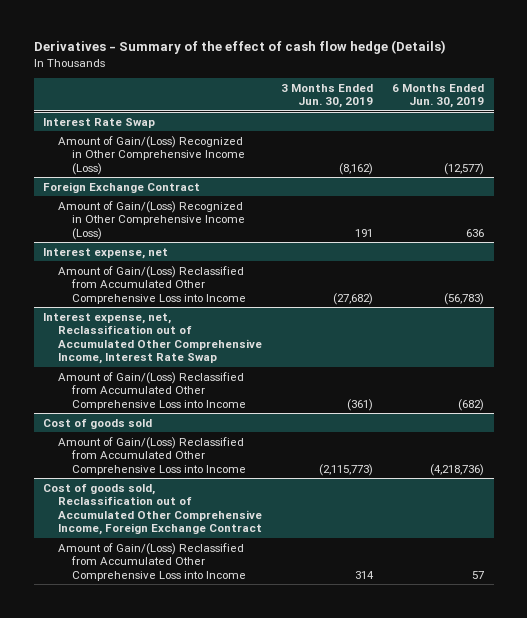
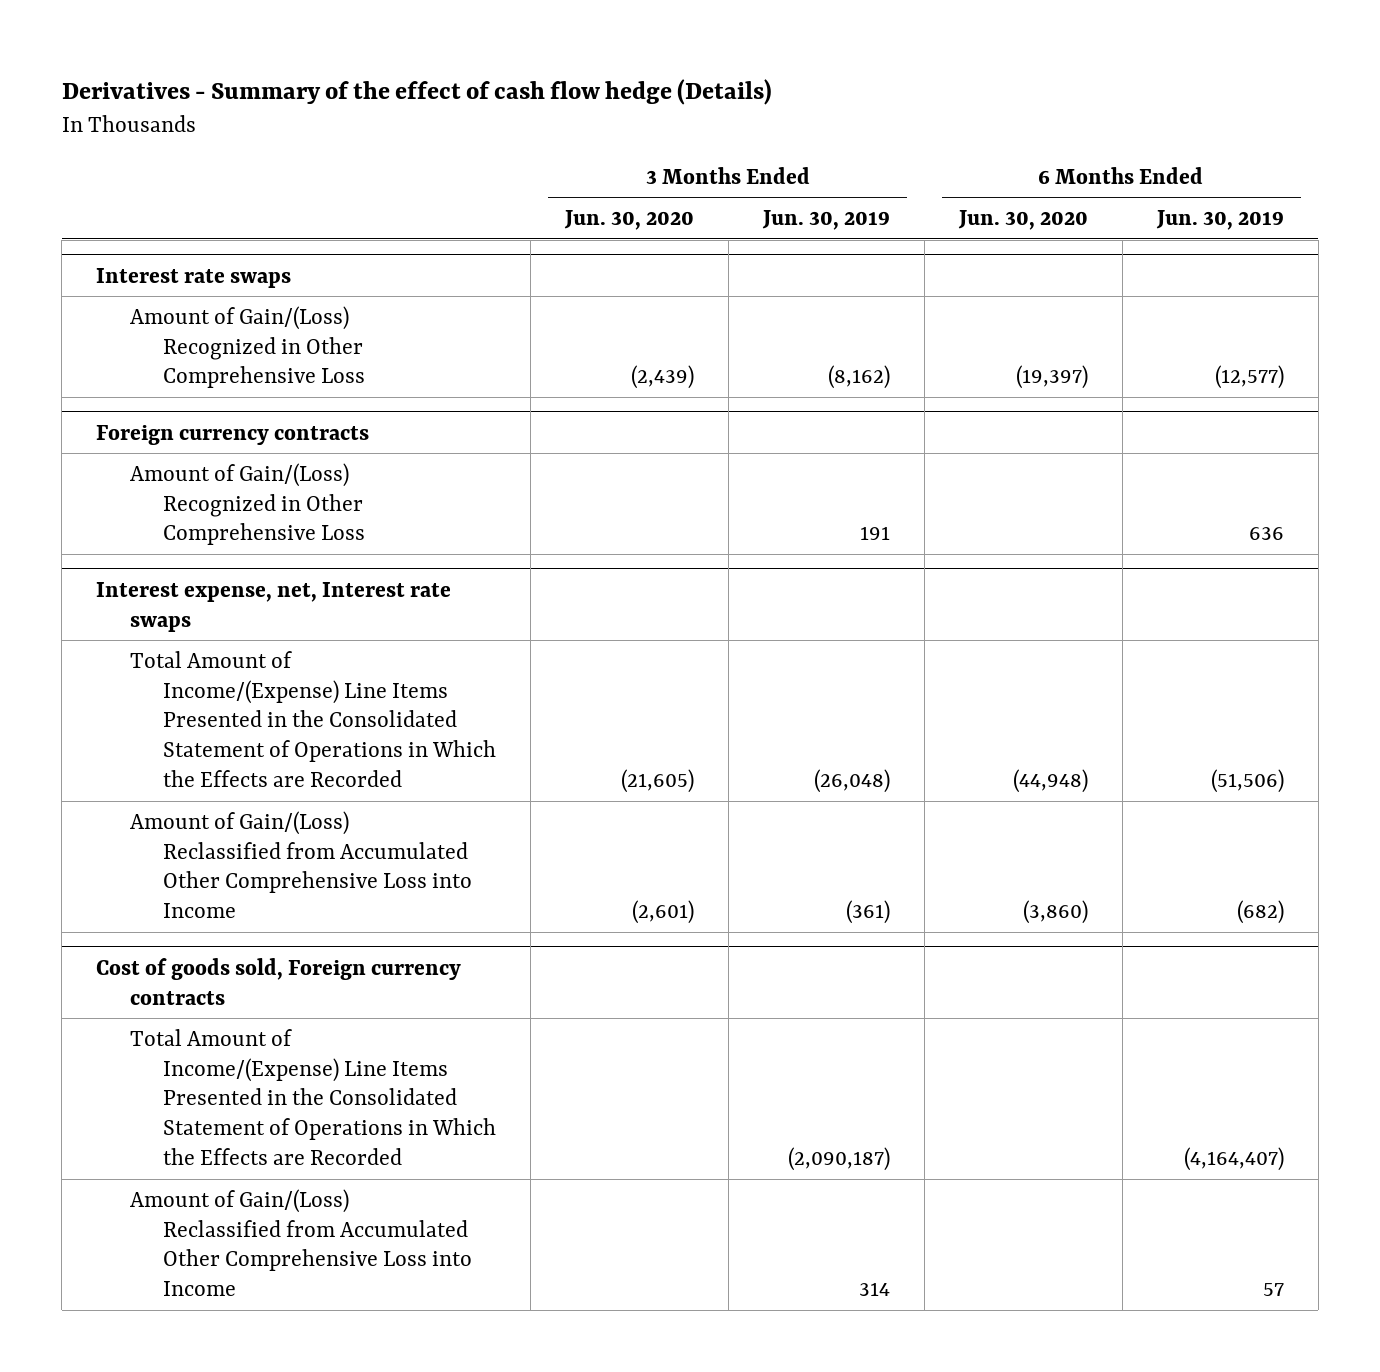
- | 3 Months Ended Jun. 30, 2019 | 6 Months Ended Jun. 30, 2019
+ | 3 Months Ended Jun. 30, 2020 | 3 Months Ended Jun. 30, 2019 | 6 Months Ended Jun. 30, 2020 | 6 Months Ended Jun. 30, 2019
- Interest Rate Swap
- Amount of Gain/(Loss) Recognized in Other Comprehensive Income (Loss) | (8,162) | (12,577)
- Foreign Exchange Contract
- Amount of Gain/(Loss) Recognized in Other Comprehensive Income (Loss) | 191 | 636
- Interest expense, net
- Amount of Gain/(Loss) Reclassified from Accumulated Other Comprehensive Loss into Income | (27,682) | (56,783)
- Interest expense, net, Reclassification out of Accumulated Other Comprehensive Income, Interest Rate Swap
+ Interest rate swaps
+ Amount of Gain/(Loss) Recognized in Other Comprehensive Loss | (2,439) | (8,162) | (19,397) | (12,577)
+ Foreign currency contracts
+ Amount of Gain/(Loss) Recognized in Other Comprehensive Loss | | 191 | | 636
+ Interest expense, net, Interest rate swaps
+ Total Amount of Income/(Expense) Line Items Presented in the Consolidated Statement of Operations in Which the Effects are Recorded | (21,605) | (26,048) | (44,948) | (51,506)
- Cost of goods sold
- Amount of Gain/(Loss) Reclassified from Accumulated Other Comprehensive Loss into Income | (2,115,773) | (4,218,736)
- Cost of goods sold, Reclassification out of Accumulated Other Comprehensive Income, Foreign Exchange Contract
+ Cost of goods sold, Foreign currency contracts
+ Total Amount of Income/(Expense) Line Items Presented in the Consolidated Statement of Operations in Which the Effects are Recorded | | (2,090,187) | | (4,164,407)

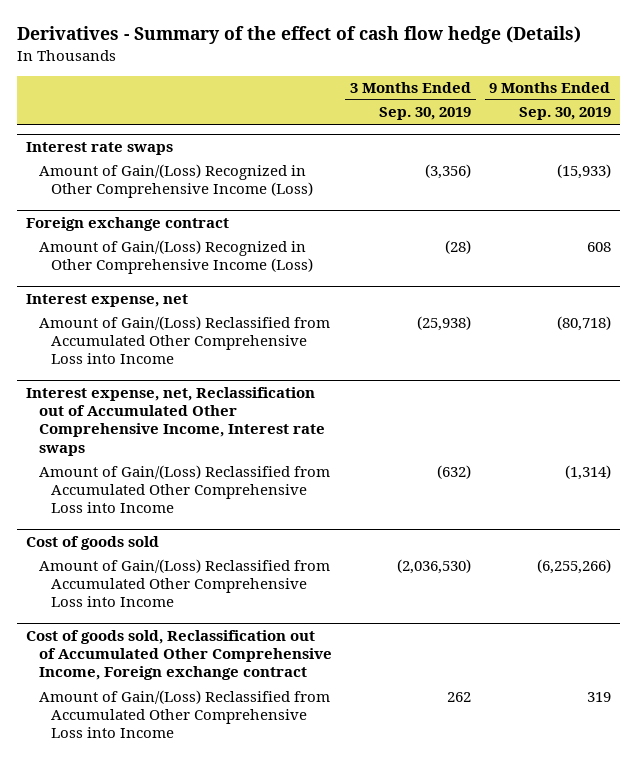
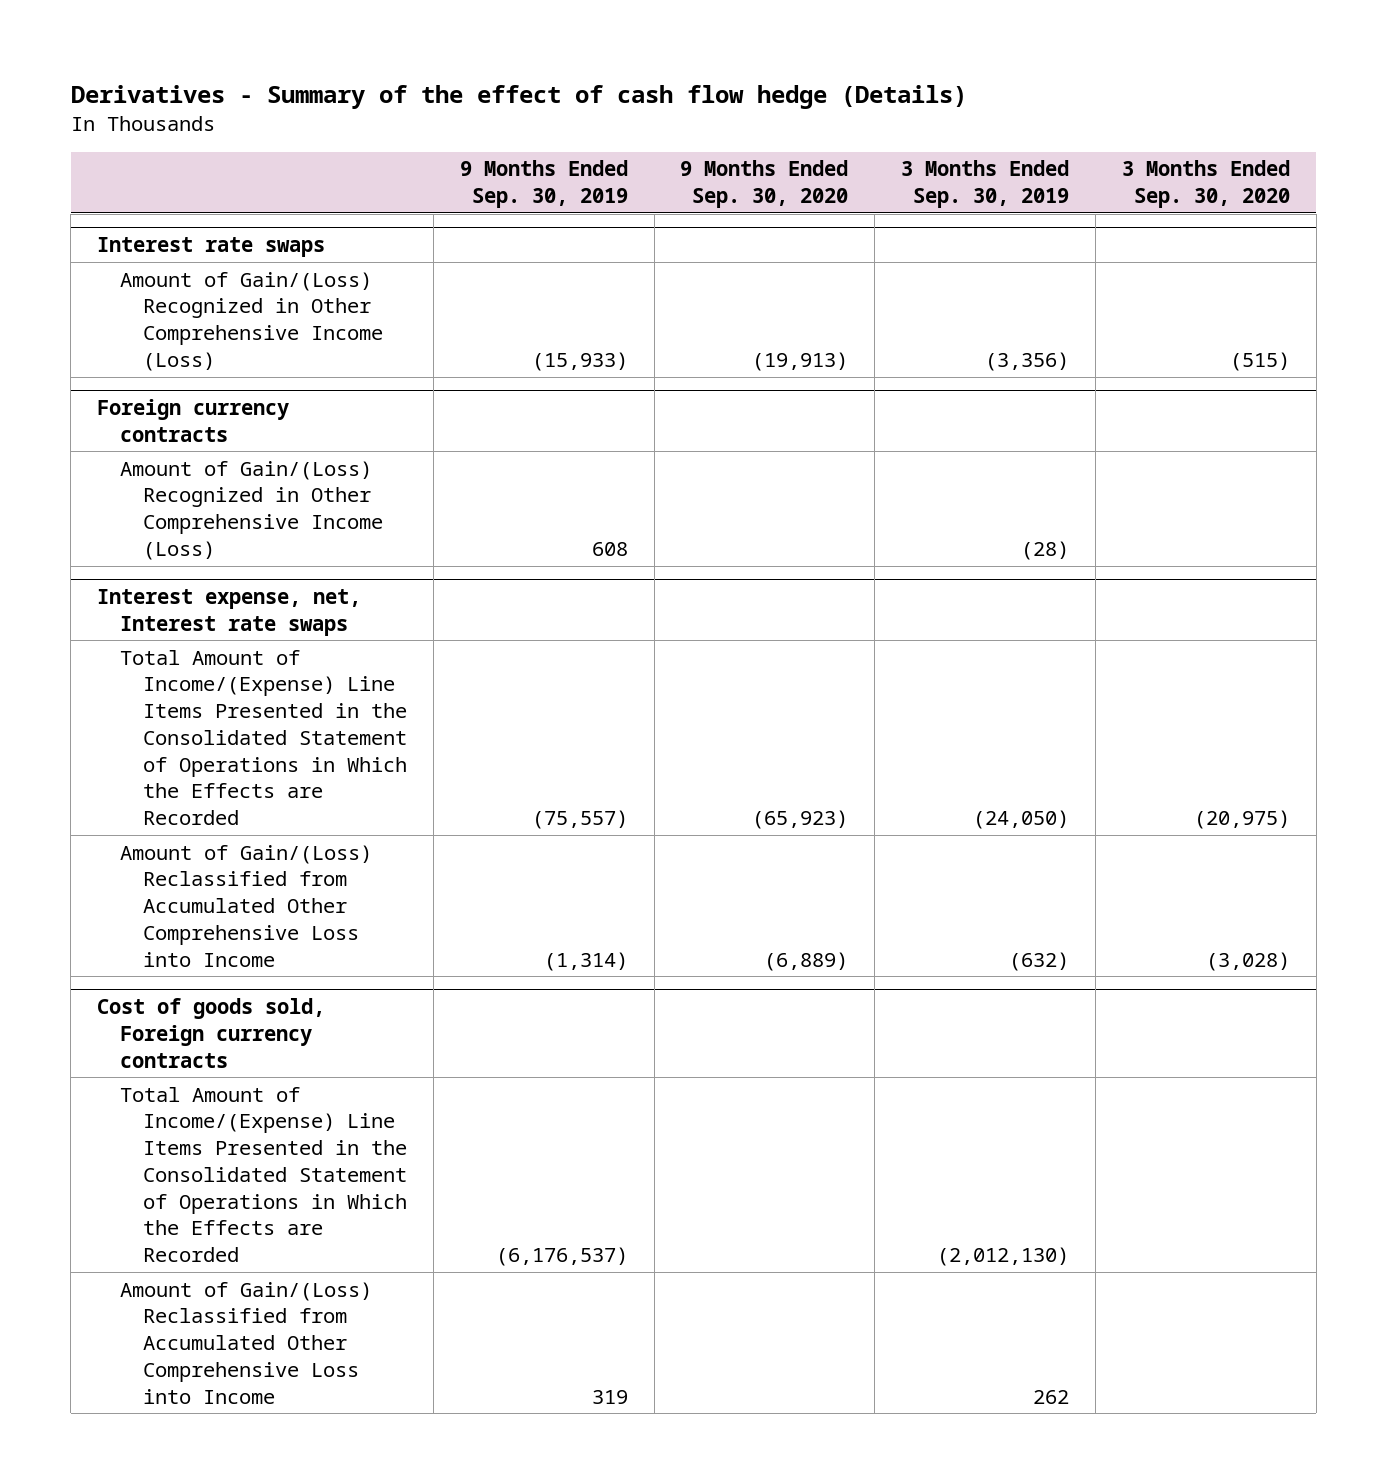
- | 3 Months Ended Sep. 30, 2019 | 9 Months Ended Sep. 30, 2019
+ | 9 Months Ended Sep. 30, 2019 | 9 Months Ended Sep. 30, 2020 | 3 Months Ended Sep. 30, 2019 | 3 Months Ended Sep. 30, 2020
- Foreign exchange contract
+ Foreign currency contracts
- Interest expense, net
- Amount of Gain/(Loss) Reclassified from Accumulated Other Comprehensive Loss into Income | (25,938) | (80,718)
- Interest expense, net, Reclassification out of Accumulated Other Comprehensive Income, Interest rate swaps
+ Interest expense, net, Interest rate swaps
+ Total Amount of Income/(Expense) Line Items Presented in the Consolidated Statement of Operations in Which the Effects are Recorded | (75,557) | (65,923) | (24,050) | (20,975)
- Cost of goods sold
- Amount of Gain/(Loss) Reclassified from Accumulated Other Comprehensive Loss into Income | (2,036,530) | (6,255,266)
- Cost of goods sold, Reclassification out of Accumulated Other Comprehensive Income, Foreign exchange contract
+ Cost of goods sold, Foreign currency contracts
+ Total Amount of Income/(Expense) Line Items Presented in the Consolidated Statement of Operations in Which the Effects are Recorded | (6,176,537) | | (2,012,130) |

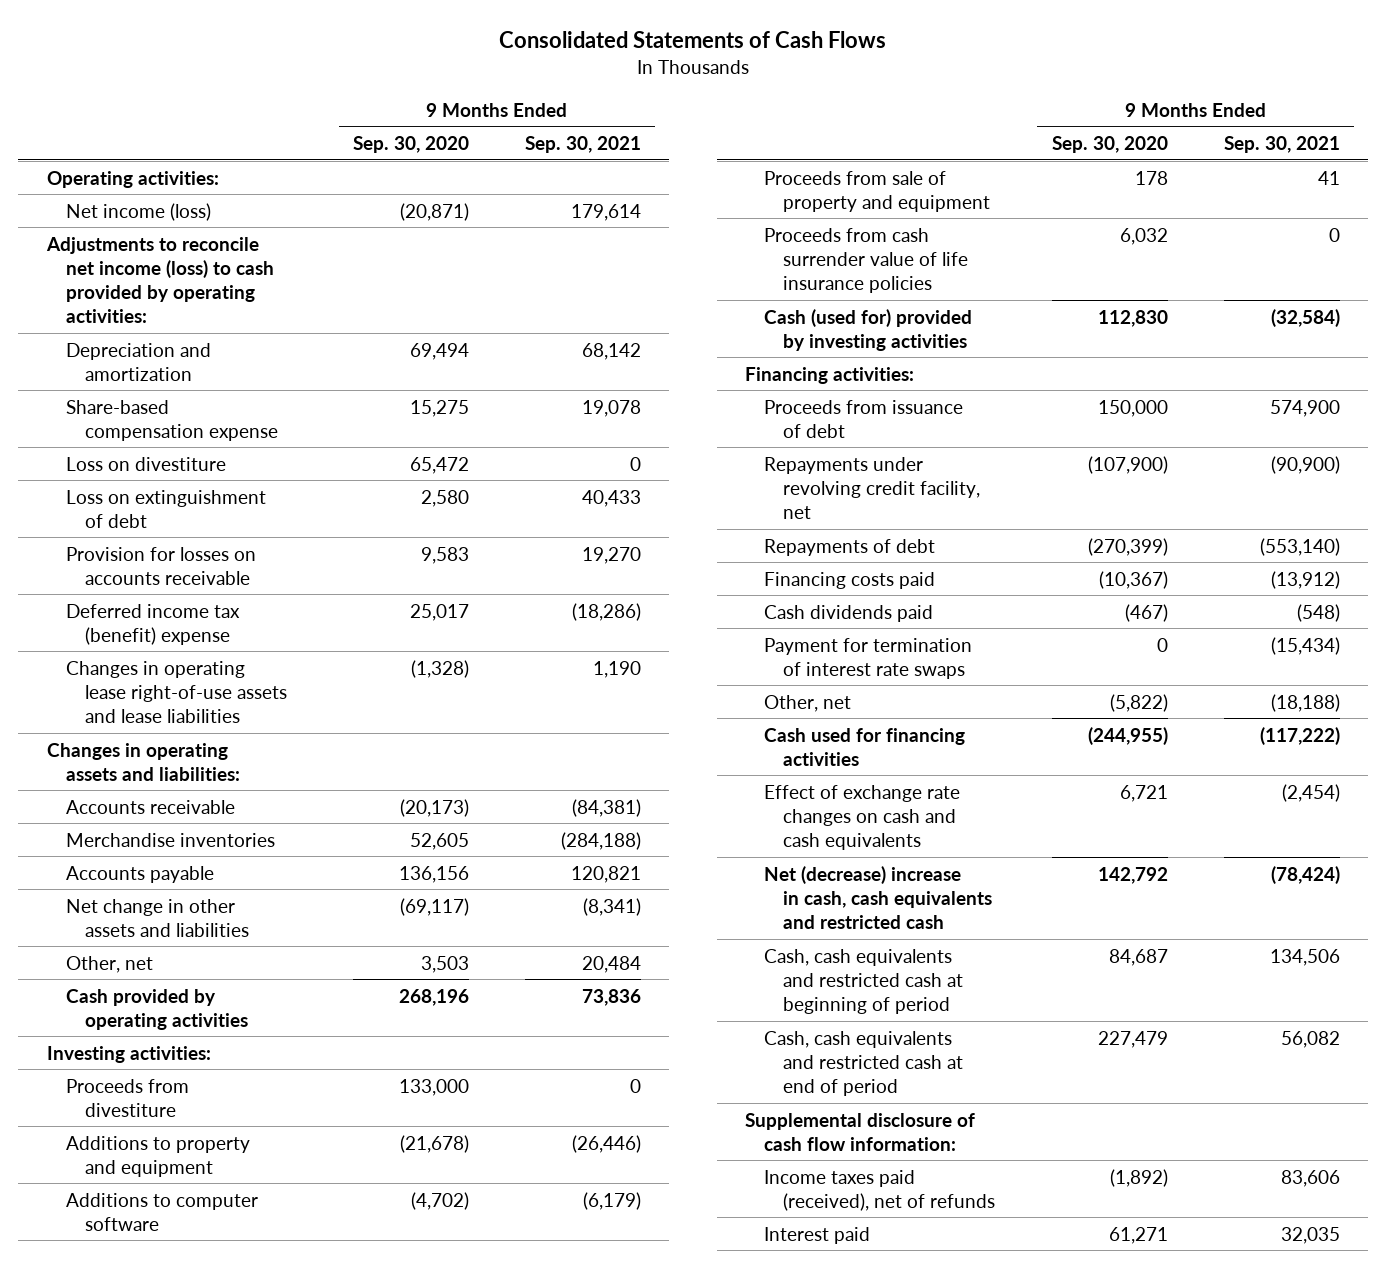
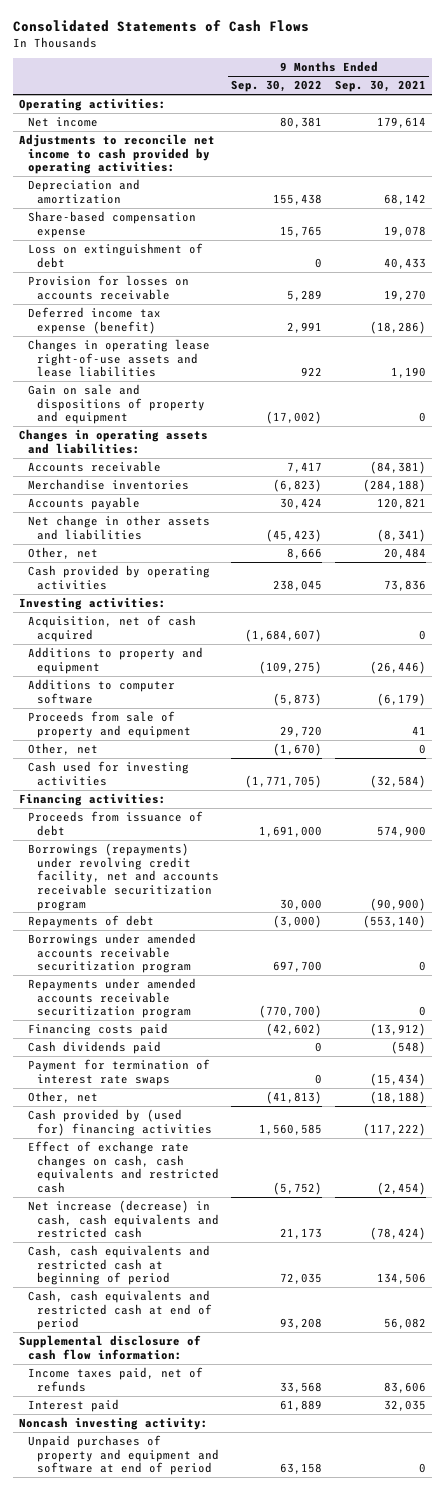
- | 9 Months Ended Sep. 30, 2020 | 9 Months Ended Sep. 30, 2021
+ | 9 Months Ended Sep. 30, 2022 | 9 Months Ended Sep. 30, 2021
- Net income (loss) | (20,871) | 179,614
- Adjustments to reconcile net income (loss) to cash provided by operating activities:
+ Net income | 80,381 | 179,614
+ Adjustments to reconcile net income to cash provided by operating activities:
- Loss on divestiture | 65,472 | 0
- Deferred income tax (benefit) expense | 25,017 | (18,286)
+ Deferred income tax expense (benefit) | 2,991 | (18,286)
+ Gain on sale and dispositions of property and equipment | (17,002) | 0
- Proceeds from divestiture | 133,000 | 0
+ Acquisition, net of cash acquired | (1,684,607) | 0
- Proceeds from cash surrender value of life insurance policies | 6,032 | 0
- Cash (used for) provided by investing activities | 112,830 | (32,584)
+ Other, net | (1,670) | 0
+ Cash used for investing activities | (1,771,705) | (32,584)
- Repayments under revolving credit facility, net | (107,900) | (90,900)
+ Borrowings (repayments) under revolving credit facility, net and accounts receivable securitization program | 30,000 | (90,900)
+ Borrowings under amended accounts receivable securitization program | 697,700 | 0
+ Repayments under amended accounts receivable securitization program | (770,700) | 0
- Cash used for financing activities | (244,955) | (117,222)
- Effect of exchange rate changes on cash and cash equivalents | 6,721 | (2,454)
- Net (decrease) increase in cash, cash equivalents and restricted cash | 142,792 | (78,424)
+ Cash provided by (used for) financing activities | 1,560,585 | (117,222)
+ Effect of exchange rate changes on cash, cash equivalents and restricted cash | (5,752) | (2,454)
+ Net increase (decrease) in cash, cash equivalents and restricted cash | 21,173 | (78,424)
- Income taxes paid (received), net of refunds | (1,892) | 83,606
+ Income taxes paid, net of refunds | 33,568 | 83,606
+ Noncash investing activity:
+ Unpaid purchases of property and equipment and software at end of period | 63,158 | 0

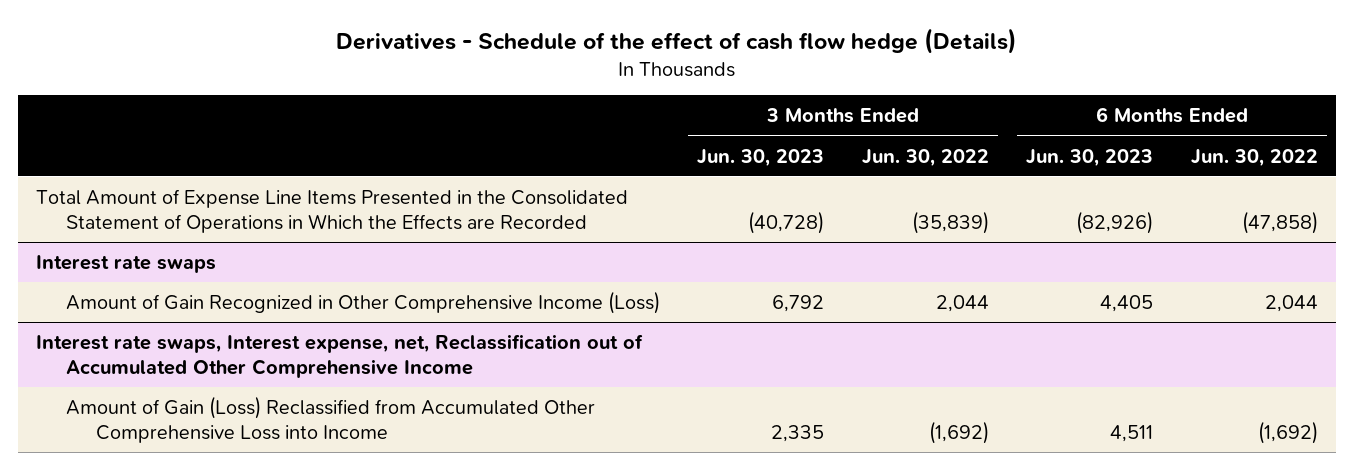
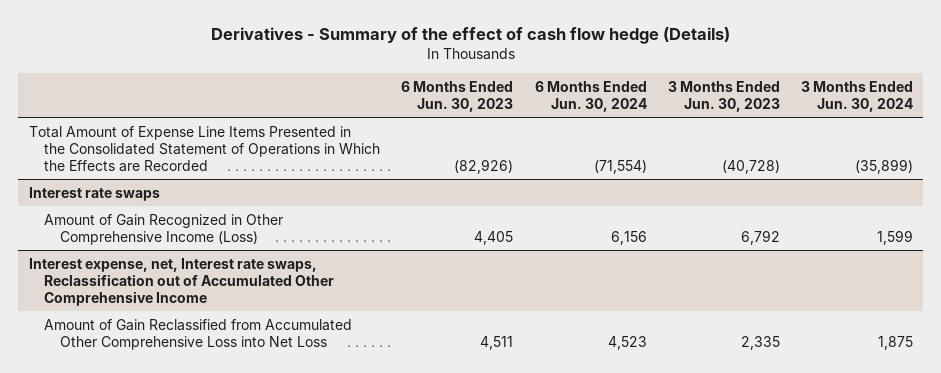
- Derivatives - Schedule of the effect of cash flow hedge (Details)
+ Derivatives - Summary of the effect of cash flow hedge (Details)
- | 3 Months Ended Jun. 30, 2023 | 3 Months Ended Jun. 30, 2022 | 6 Months Ended Jun. 30, 2023 | 6 Months Ended Jun. 30, 2022
+ | 6 Months Ended Jun. 30, 2023 | 6 Months Ended Jun. 30, 2024 | 3 Months Ended Jun. 30, 2023 | 3 Months Ended Jun. 30, 2024
- Interest rate swaps, Interest expense, net, Reclassification out of Accumulated Other Comprehensive Income
- Amount of Gain (Loss) Reclassified from Accumulated Other Comprehensive Loss into Income | 2,335 | (1,692) | 4,511 | (1,692)
+ Interest expense, net, Interest rate swaps, Reclassification out of Accumulated Other Comprehensive Income
+ Amount of Gain Reclassified from Accumulated Other Comprehensive Loss into Net Loss | 4,511 | 4,523 | 2,335 | 1,875

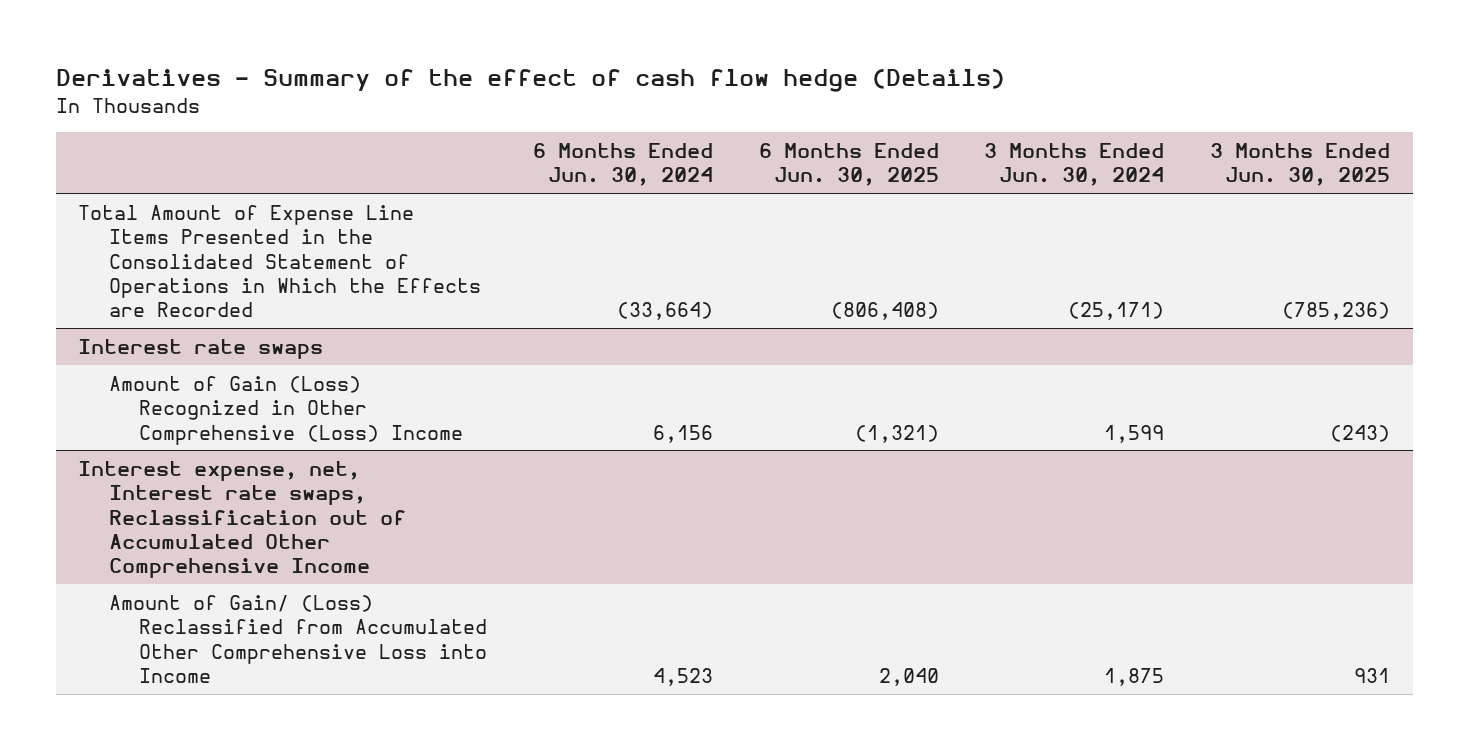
- | 6 Months Ended Jun. 30, 2023 | 6 Months Ended Jun. 30, 2024 | 3 Months Ended Jun. 30, 2023 | 3 Months Ended Jun. 30, 2024
+ | 6 Months Ended Jun. 30, 2024 | 6 Months Ended Jun. 30, 2025 | 3 Months Ended Jun. 30, 2024 | 3 Months Ended Jun. 30, 2025
- Total Amount of Expense Line Items Presented in the Consolidated Statement of Operations in Which the Effects are Recorded | (82,926) | (71,554) | (40,728) | (35,899)
+ Total Amount of Expense Line Items Presented in the Consolidated Statement of Operations in Which the Effects are Recorded | (33,664) | (806,408) | (25,171) | (785,236)
@ Interest rate swaps
- Amount of Gain Recognized in Other Comprehensive Income (Loss) | 4,405 | 6,156 | 6,792 | 1,599
+ Amount of Gain (Loss) Recognized in Other Comprehensive (Loss) Income | 6,156 | (1,321) | 1,599 | (243)
@ Interest expense, net, Interest rate swaps, Reclassification out of Accumulated Other Comprehensive Income
- Amount of Gain Reclassified from Accumulated Other Comprehensive Loss into Net Loss | 4,511 | 4,523 | 2,335 | 1,875
+ Amount of Gain/ (Loss) Reclassified from Accumulated Other Comprehensive Loss into Income | 4,523 | 2,040 | 1,875 | 931

